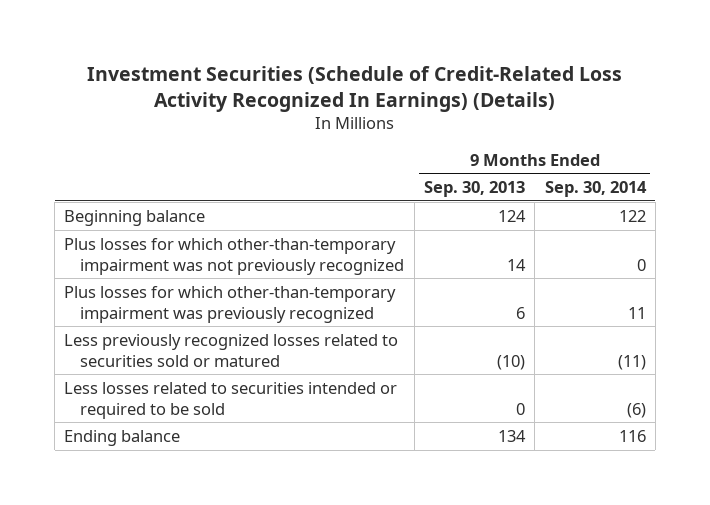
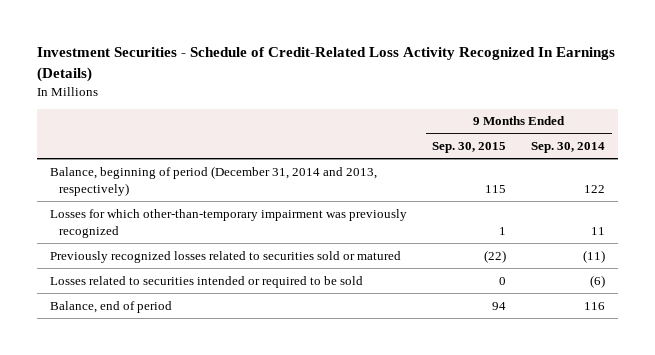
- Investment Securities (Schedule of Credit-Related Loss Activity Recognized In Earnings) (Details)
+ Investment Securities - Schedule of Credit-Related Loss Activity Recognized In Earnings (Details)
- | 9 Months Ended Sep. 30, 2013 | 9 Months Ended Sep. 30, 2014
+ | 9 Months Ended Sep. 30, 2015 | 9 Months Ended Sep. 30, 2014
- Beginning balance | 124 | 122
- Plus losses for which other-than-temporary impairment was not previously recognized | 14 | 0
- Plus losses for which other-than-temporary impairment was previously recognized | 6 | 11
- Less previously recognized losses related to securities sold or matured | (10) | (11)
- Less losses related to securities intended or required to be sold | 0 | (6)
- Ending balance | 134 | 116
+ Balance, beginning of period (December 31, 2014 and 2013, respectively) | 115 | 122
+ Losses for which other-than-temporary impairment was previously recognized | 1 | 11
+ Previously recognized losses related to securities sold or matured | (22) | (11)
+ Losses related to securities intended or required to be sold | 0 | (6)
+ Balance, end of period | 94 | 116

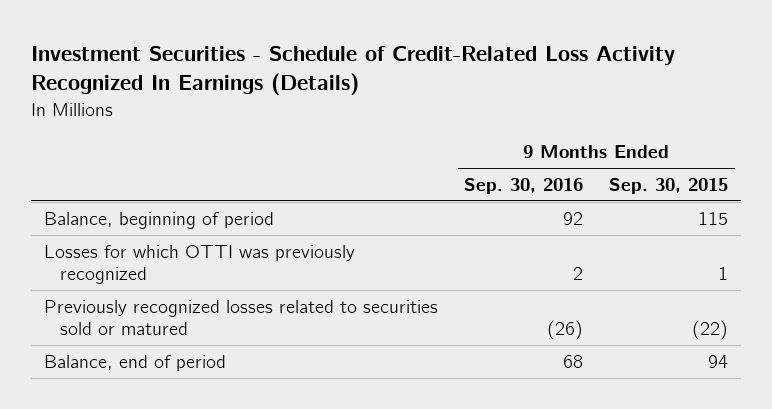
- | 9 Months Ended Sep. 30, 2015 | 9 Months Ended Sep. 30, 2014
+ | 9 Months Ended Sep. 30, 2016 | 9 Months Ended Sep. 30, 2015
- Balance, beginning of period (December 31, 2014 and 2013, respectively) | 115 | 122
- Losses for which other-than-temporary impairment was previously recognized | 1 | 11
+ Balance, beginning of period | 92 | 115
+ Losses for which OTTI was previously recognized | 2 | 1
- Losses related to securities intended or required to be sold | 0 | (6)

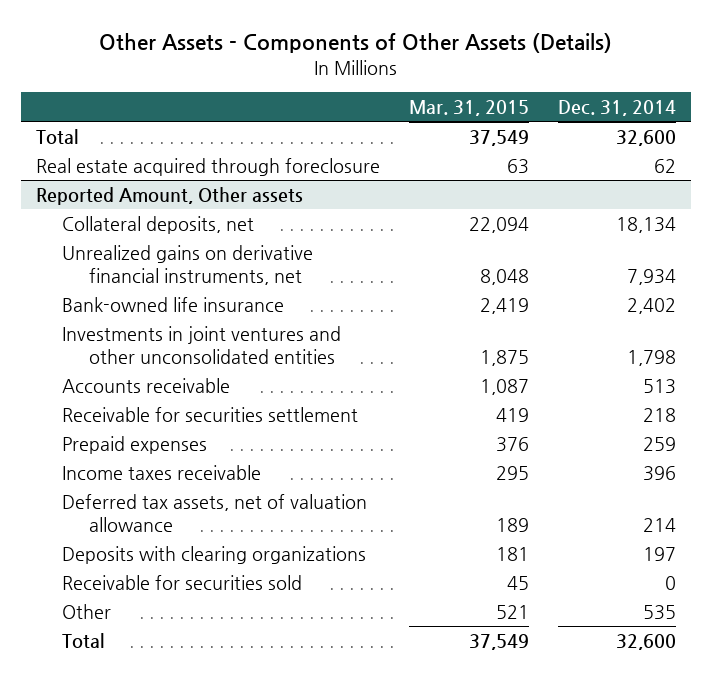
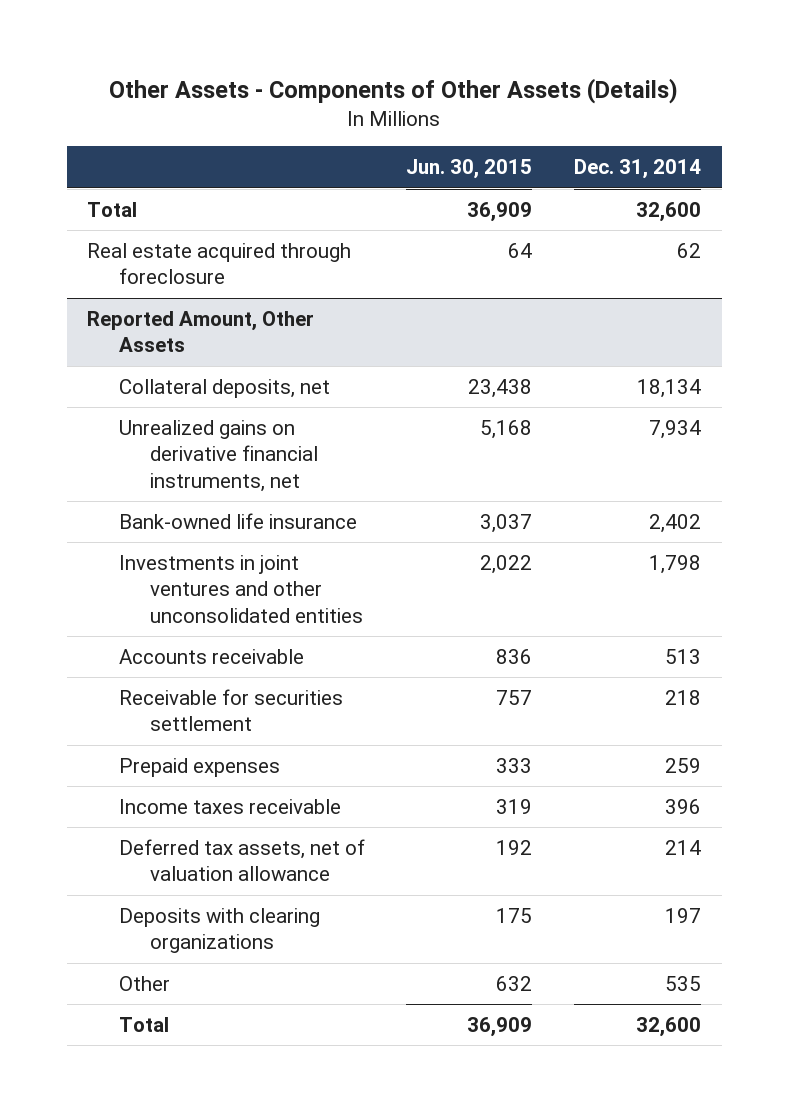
- | Mar. 31, 2015 | Dec. 31, 2014
+ | Jun. 30, 2015 | Dec. 31, 2014
- Reported Amount, Other assets
+ Reported Amount, Other Assets
- Receivable for securities sold | 45 | 0

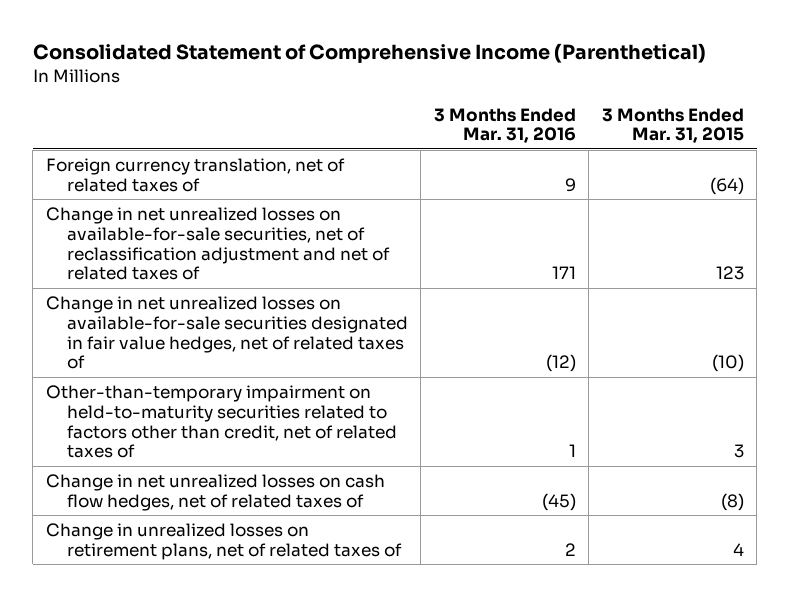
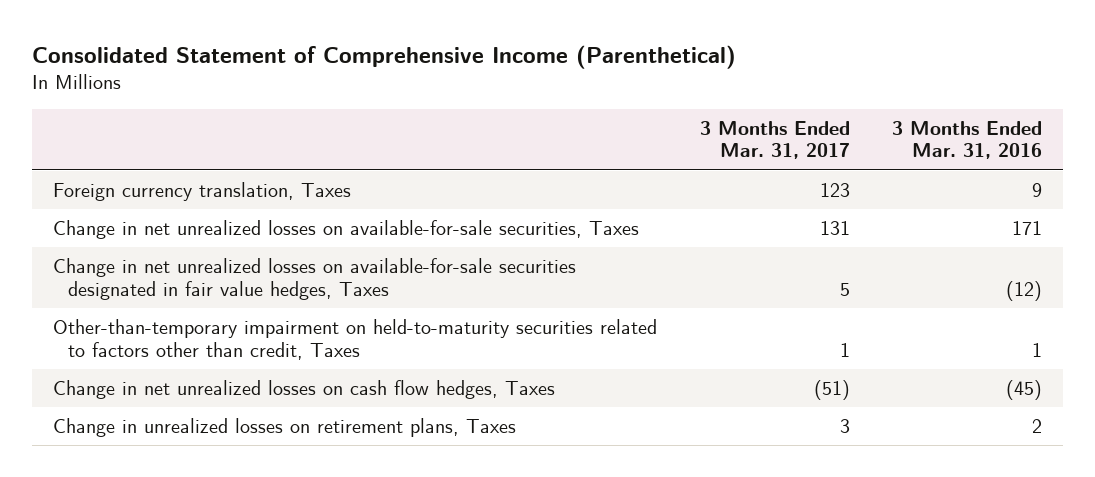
- | 3 Months Ended Mar. 31, 2016 | 3 Months Ended Mar. 31, 2015
+ | 3 Months Ended Mar. 31, 2017 | 3 Months Ended Mar. 31, 2016
- Foreign currency translation, net of related taxes of | 9 | (64)
- Change in net unrealized losses on available-for-sale securities, net of reclassification adjustment and net of related taxes of | 171 | 123
- Change in net unrealized losses on available-for-sale securities designated in fair value hedges, net of related taxes of | (12) | (10)
- Other-than-temporary impairment on held-to-maturity securities related to factors other than credit, net of related taxes of | 1 | 3
- Change in net unrealized losses on cash flow hedges, net of related taxes of | (45) | (8)
- Change in unrealized losses on retirement plans, net of related taxes of | 2 | 4
+ Foreign currency translation, Taxes | 123 | 9
+ Change in net unrealized losses on available-for-sale securities, Taxes | 131 | 171
+ Change in net unrealized losses on available-for-sale securities designated in fair value hedges, Taxes | 5 | (12)
+ Other-than-temporary impairment on held-to-maturity securities related to factors other than credit, Taxes | 1 | 1
+ Change in net unrealized losses on cash flow hedges, Taxes | (51) | (45)
+ Change in unrealized losses on retirement plans, Taxes | 3 | 2

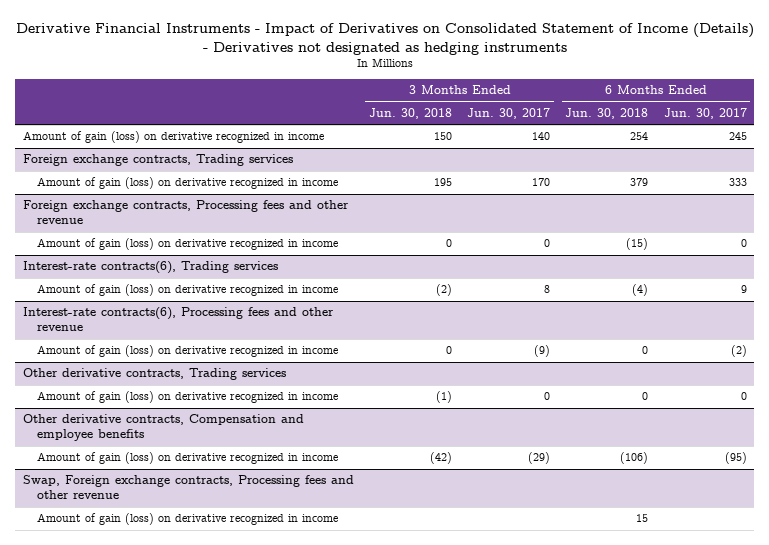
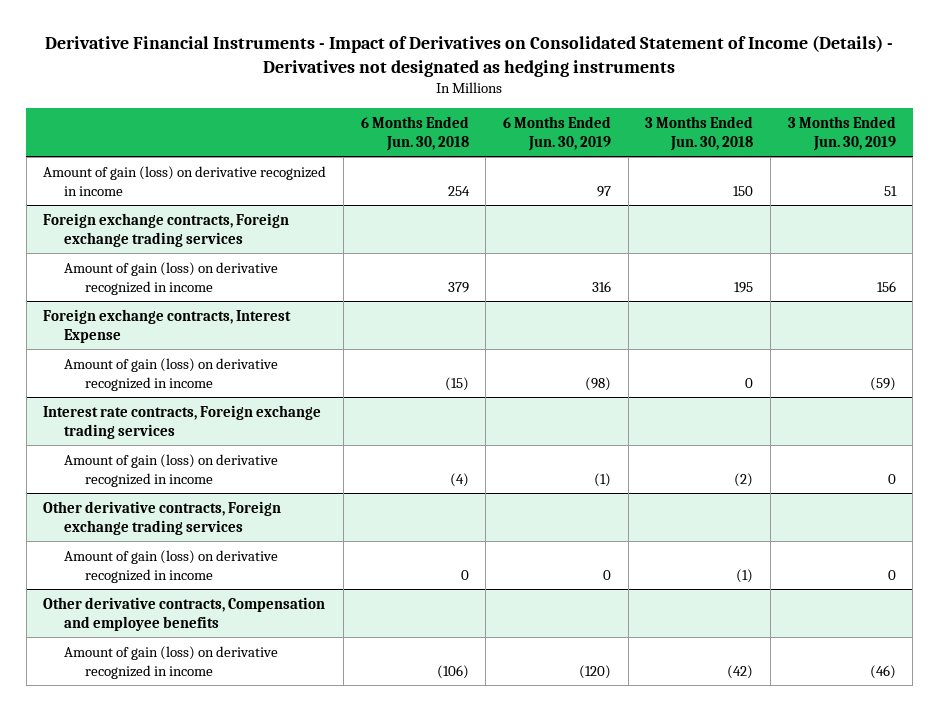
- | 3 Months Ended Jun. 30, 2018 | 3 Months Ended Jun. 30, 2017 | 6 Months Ended Jun. 30, 2018 | 6 Months Ended Jun. 30, 2017
+ | 6 Months Ended Jun. 30, 2018 | 6 Months Ended Jun. 30, 2019 | 3 Months Ended Jun. 30, 2018 | 3 Months Ended Jun. 30, 2019
- Foreign exchange contracts, Trading services
+ Foreign exchange contracts, Foreign exchange trading services
- Foreign exchange contracts, Processing fees and other revenue
+ Foreign exchange contracts, Interest Expense
- Interest-rate contracts(6), Trading services
+ Interest rate contracts, Foreign exchange trading services
- Interest-rate contracts(6), Processing fees and other revenue
- Amount of gain (loss) on derivative recognized in income | 0 | (9) | 0 | (2)
- Other derivative contracts, Trading services
+ Other derivative contracts, Foreign exchange trading services
- Swap, Foreign exchange contracts, Processing fees and other revenue
- Amount of gain (loss) on derivative recognized in income | | | 15 |

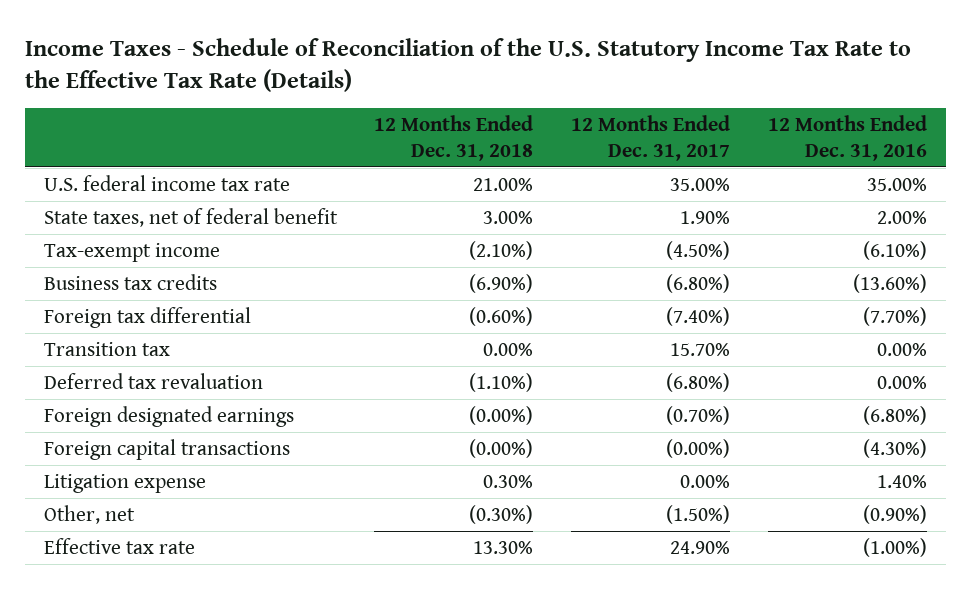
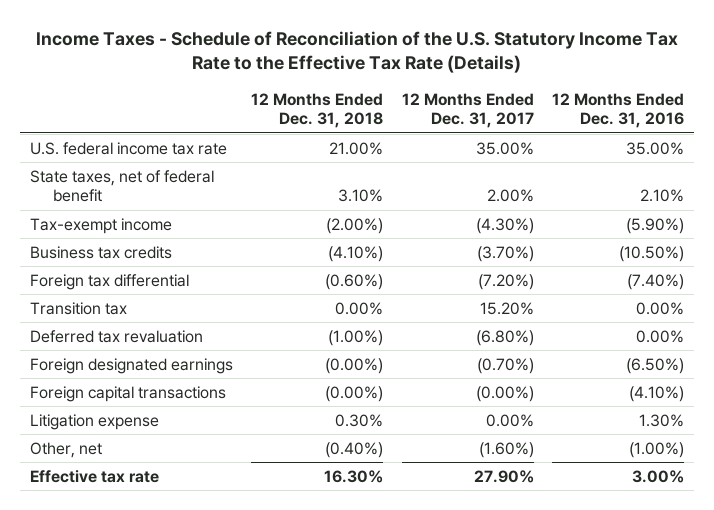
- State taxes, net of federal benefit | 3.00% | 1.90% | 2.00%
- Tax-exempt income | (2.10%) | (4.50%) | (6.10%)
- Business tax credits | (6.90%) | (6.80%) | (13.60%)
- Foreign tax differential | (0.60%) | (7.40%) | (7.70%)
- Transition tax | 0.00% | 15.70% | 0.00%
- Deferred tax revaluation | (1.10%) | (6.80%) | 0.00%
- Foreign designated earnings | (0.00%) | (0.70%) | (6.80%)
- Foreign capital transactions | (0.00%) | (0.00%) | (4.30%)
- Litigation expense | 0.30% | 0.00% | 1.40%
- Other, net | (0.30%) | (1.50%) | (0.90%)
- Effective tax rate | 13.30% | 24.90% | (1.00%)
+ State taxes, net of federal benefit | 3.10% | 2.00% | 2.10%
+ Tax-exempt income | (2.00%) | (4.30%) | (5.90%)
+ Business tax credits | (4.10%) | (3.70%) | (10.50%)
+ Foreign tax differential | (0.60%) | (7.20%) | (7.40%)
+ Transition tax | 0.00% | 15.20% | 0.00%
+ Deferred tax revaluation | (1.00%) | (6.80%) | 0.00%
+ Foreign designated earnings | (0.00%) | (0.70%) | (6.50%)
+ Foreign capital transactions | (0.00%) | (0.00%) | (4.10%)
+ Litigation expense | 0.30% | 0.00% | 1.30%
+ Other, net | (0.40%) | (1.60%) | (1.00%)
+ Effective tax rate | 16.30% | 27.90% | 3.00%

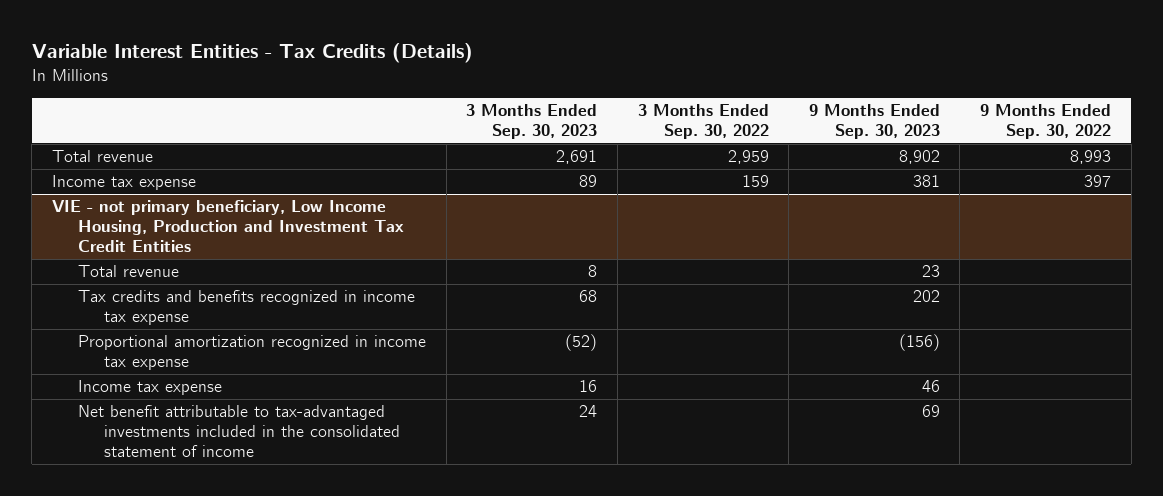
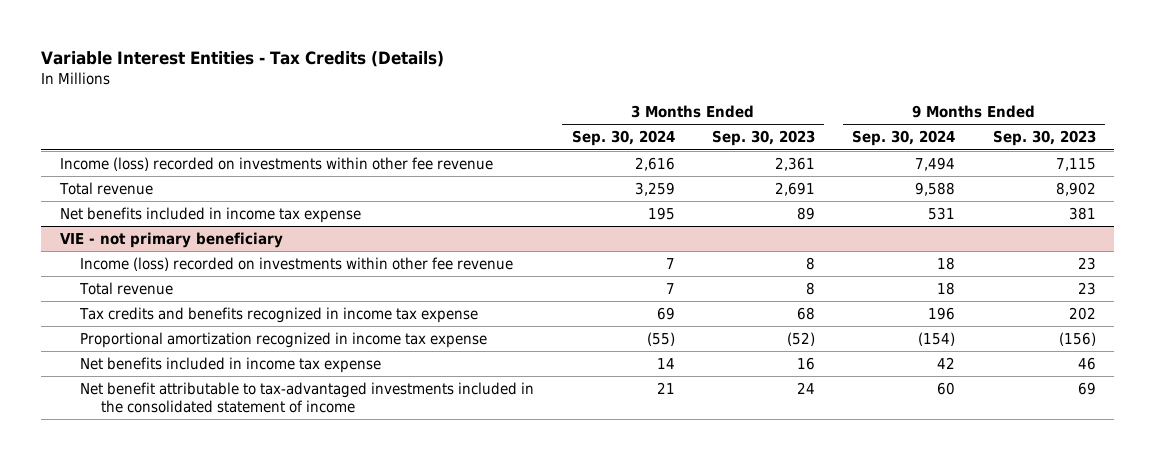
- | 3 Months Ended Sep. 30, 2023 | 3 Months Ended Sep. 30, 2022 | 9 Months Ended Sep. 30, 2023 | 9 Months Ended Sep. 30, 2022
+ | 3 Months Ended Sep. 30, 2024 | 3 Months Ended Sep. 30, 2023 | 9 Months Ended Sep. 30, 2024 | 9 Months Ended Sep. 30, 2023
+ Income (loss) recorded on investments within other fee revenue | 2,616 | 2,361 | 7,494 | 7,115
- Income tax expense | 89 | 159 | 381 | 397
- VIE - not primary beneficiary, Low Income Housing, Production and Investment Tax Credit Entities
+ Net benefits included in income tax expense | 195 | 89 | 531 | 381
+ VIE - not primary beneficiary
+ Income (loss) recorded on investments within other fee revenue | 7 | 8 | 18 | 23
- Income tax expense | 16 | | 46 |
+ Net benefits included in income tax expense | 14 | 16 | 42 | 46

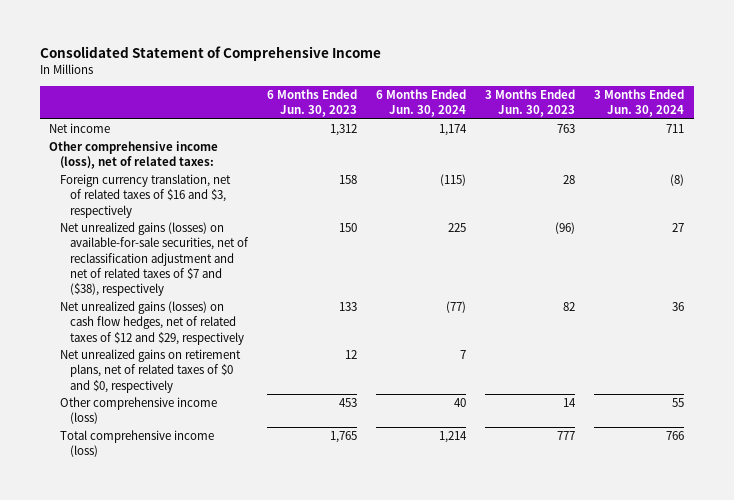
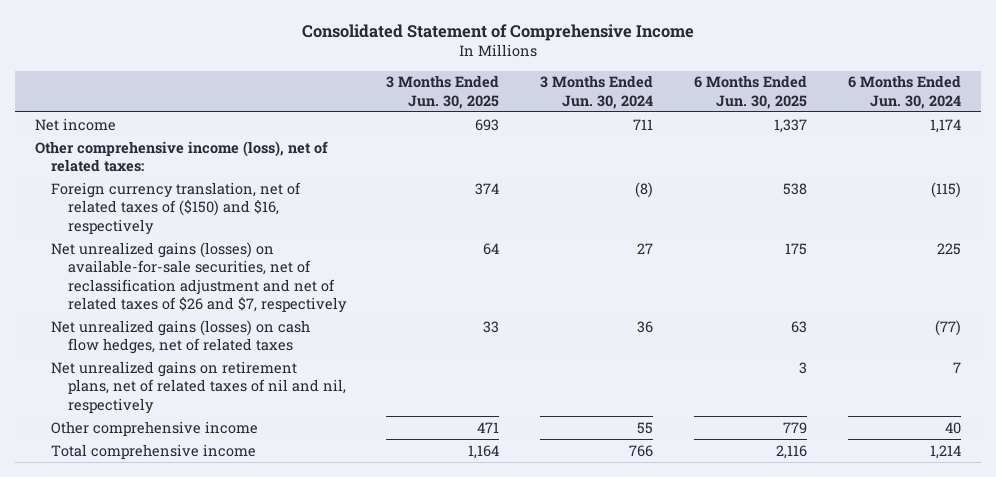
- | 6 Months Ended Jun. 30, 2023 | 6 Months Ended Jun. 30, 2024 | 3 Months Ended Jun. 30, 2023 | 3 Months Ended Jun. 30, 2024
+ | 3 Months Ended Jun. 30, 2025 | 3 Months Ended Jun. 30, 2024 | 6 Months Ended Jun. 30, 2025 | 6 Months Ended Jun. 30, 2024
- Foreign currency translation, net of related taxes of $16 and $3, respectively | 158 | (115) | 28 | (8)
- Net unrealized gains (losses) on available-for-sale securities, net of reclassification adjustment and net of related taxes of $7 and ($38), respectively | 150 | 225 | (96) | 27
- Net unrealized gains (losses) on cash flow hedges, net of related taxes of $12 and $29, respectively | 133 | (77) | 82 | 36
- Net unrealized gains on retirement plans, net of related taxes of $0 and $0, respectively | 12 | 7 | |
- Other comprehensive income (loss) | 453 | 40 | 14 | 55
- Total comprehensive income (loss) | 1,765 | 1,214 | 777 | 766
+ Foreign currency translation, net of related taxes of ($150) and $16, respectively | 374 | (8) | 538 | (115)
+ Net unrealized gains (losses) on available-for-sale securities, net of reclassification adjustment and net of related taxes of $26 and $7, respectively | 64 | 27 | 175 | 225
+ Net unrealized gains (losses) on cash flow hedges, net of related taxes | 33 | 36 | 63 | (77)
+ Net unrealized gains on retirement plans, net of related taxes of nil and nil, respectively | | | 3 | 7
+ Other comprehensive income | 471 | 55 | 779 | 40
+ Total comprehensive income | 1,164 | 766 | 2,116 | 1,214

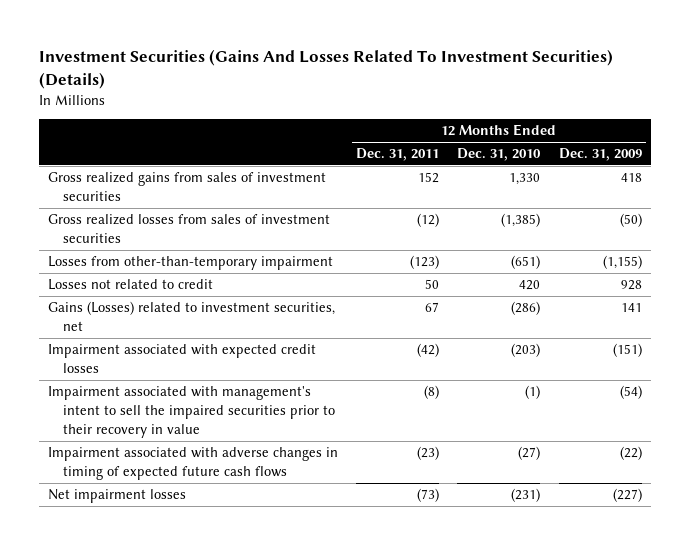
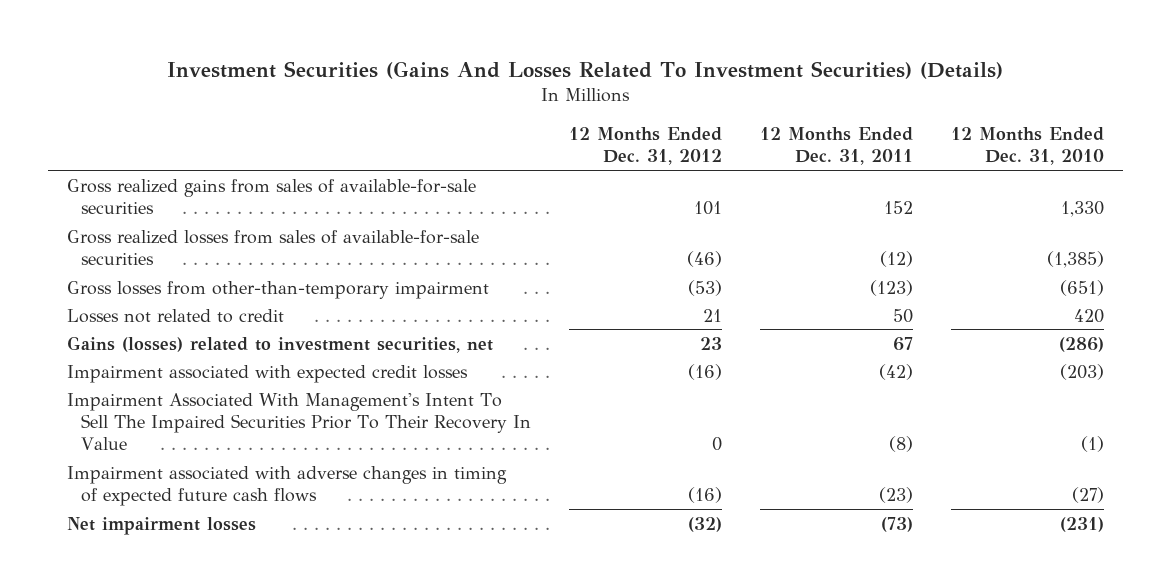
- | 12 Months Ended Dec. 31, 2011 | 12 Months Ended Dec. 31, 2010 | 12 Months Ended Dec. 31, 2009
+ | 12 Months Ended Dec. 31, 2012 | 12 Months Ended Dec. 31, 2011 | 12 Months Ended Dec. 31, 2010
- Gross realized gains from sales of investment securities | 152 | 1,330 | 418
- Gross realized losses from sales of investment securities | (12) | (1,385) | (50)
- Losses from other-than-temporary impairment | (123) | (651) | (1,155)
+ Gross realized gains from sales of available-for-sale securities | 101 | 152 | 1,330
+ Gross realized losses from sales of available-for-sale securities | (46) | (12) | (1,385)
+ Gross losses from other-than-temporary impairment | (53) | (123) | (651)
- Gains (Losses) related to investment securities, net | 67 | (286) | 141
+ Gains (losses) related to investment securities, net | 23 | 67 | (286)
- Impairment associated with management's intent to sell the impaired securities prior to their recovery in value | (8) | (1) | (54)
+ Impairment Associated With Management's Intent To Sell The Impaired Securities Prior To Their Recovery In Value | 0 | (8) | (1)

